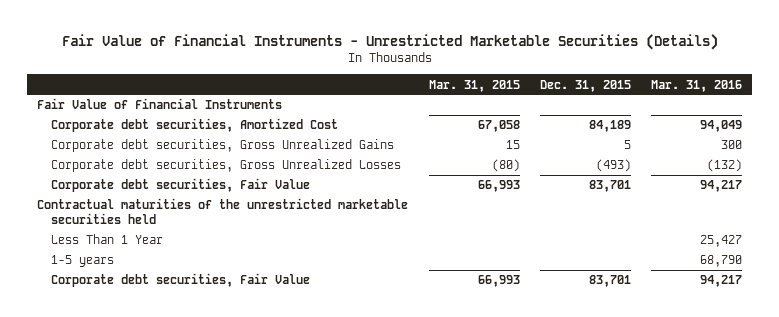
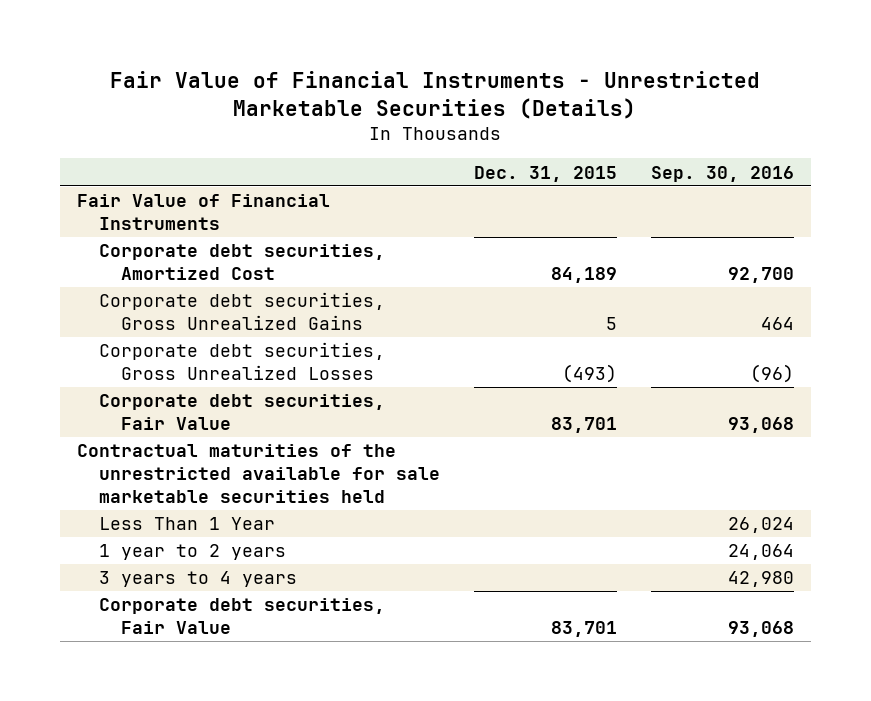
- | Mar. 31, 2015 | Dec. 31, 2015 | Mar. 31, 2016
+ | Dec. 31, 2015 | Sep. 30, 2016
- Contractual maturities of the unrestricted marketable securities held
+ Contractual maturities of the unrestricted available for sale marketable securities held
- 1-5 years | | | 68,790
+ 1 year to 2 years | | 24,064
+ 3 years to 4 years | | 42,980

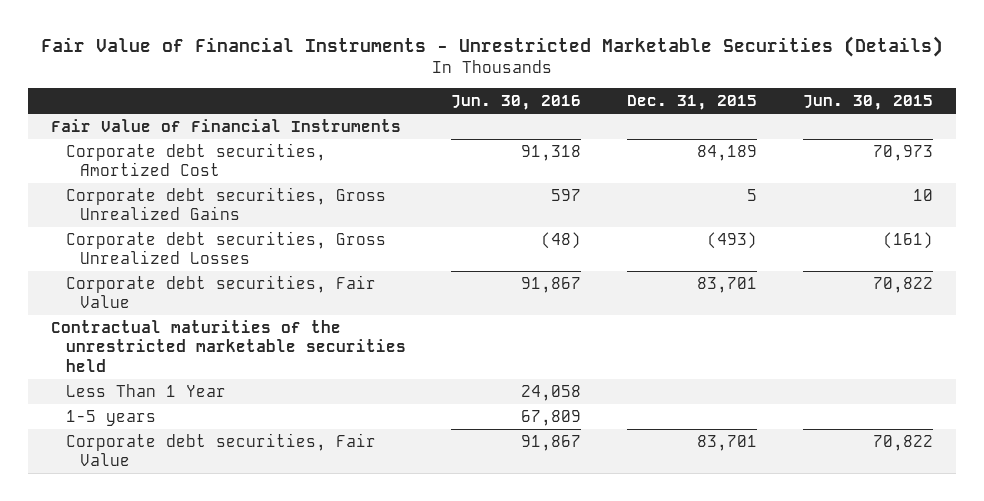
- | Dec. 31, 2015 | Sep. 30, 2016
+ | Jun. 30, 2016 | Dec. 31, 2015 | Jun. 30, 2015
- Contractual maturities of the unrestricted available for sale marketable securities held
+ Contractual maturities of the unrestricted marketable securities held
- 1 year to 2 years | | 24,064
- 3 years to 4 years | | 42,980
+ 1-5 years | 67,809 | |

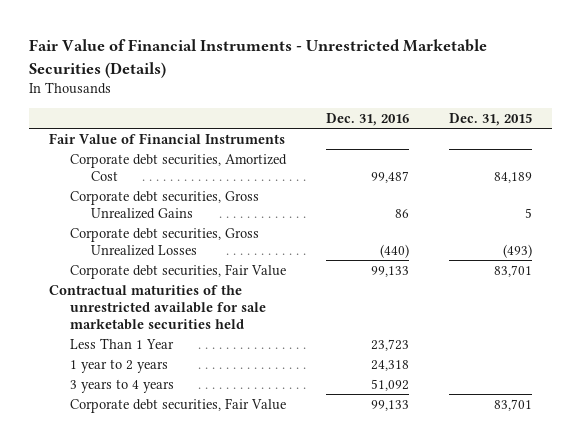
- | Jun. 30, 2016 | Dec. 31, 2015 | Jun. 30, 2015
+ | Dec. 31, 2016 | Dec. 31, 2015
- Contractual maturities of the unrestricted marketable securities held
+ Contractual maturities of the unrestricted available for sale marketable securities held
- 1-5 years | 67,809 | |
+ 1 year to 2 years | 24,318 |
+ 3 years to 4 years | 51,092 |

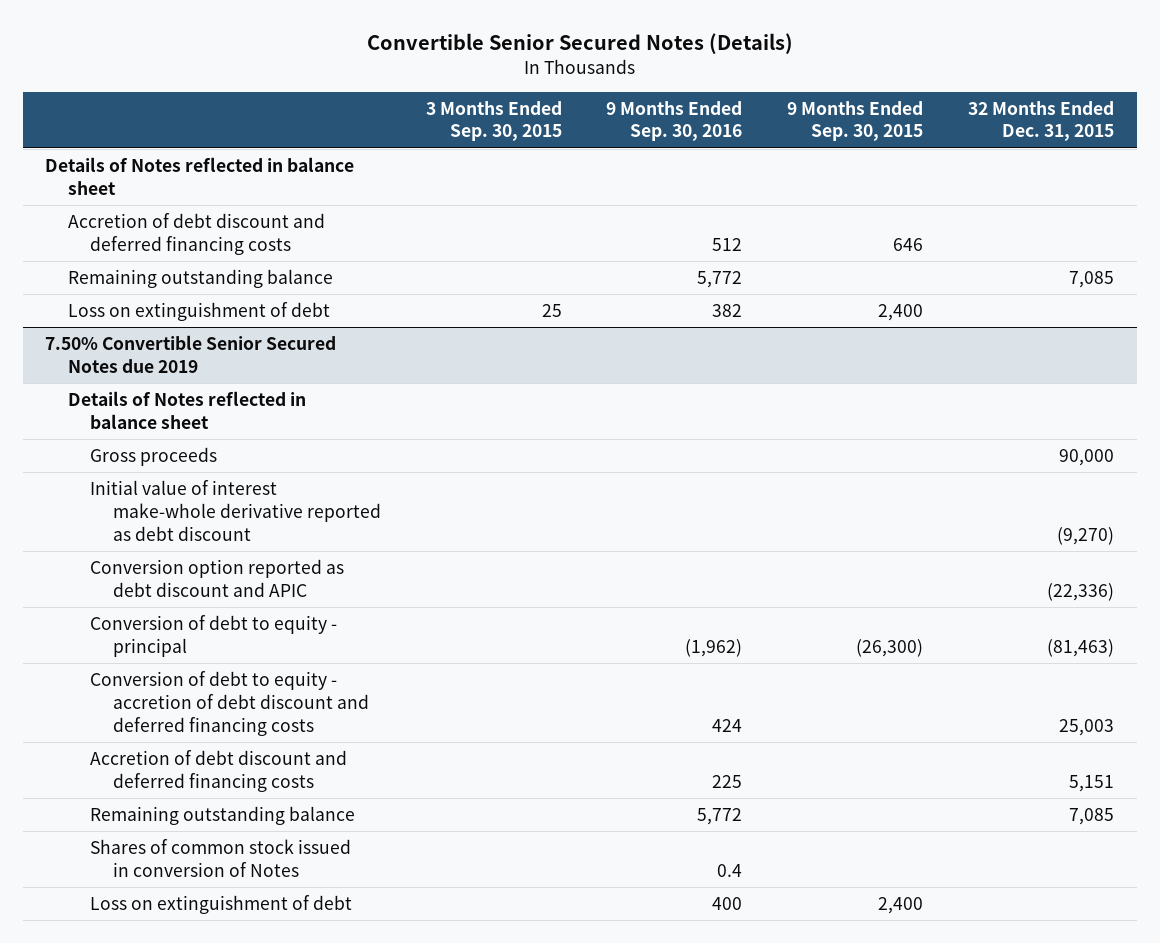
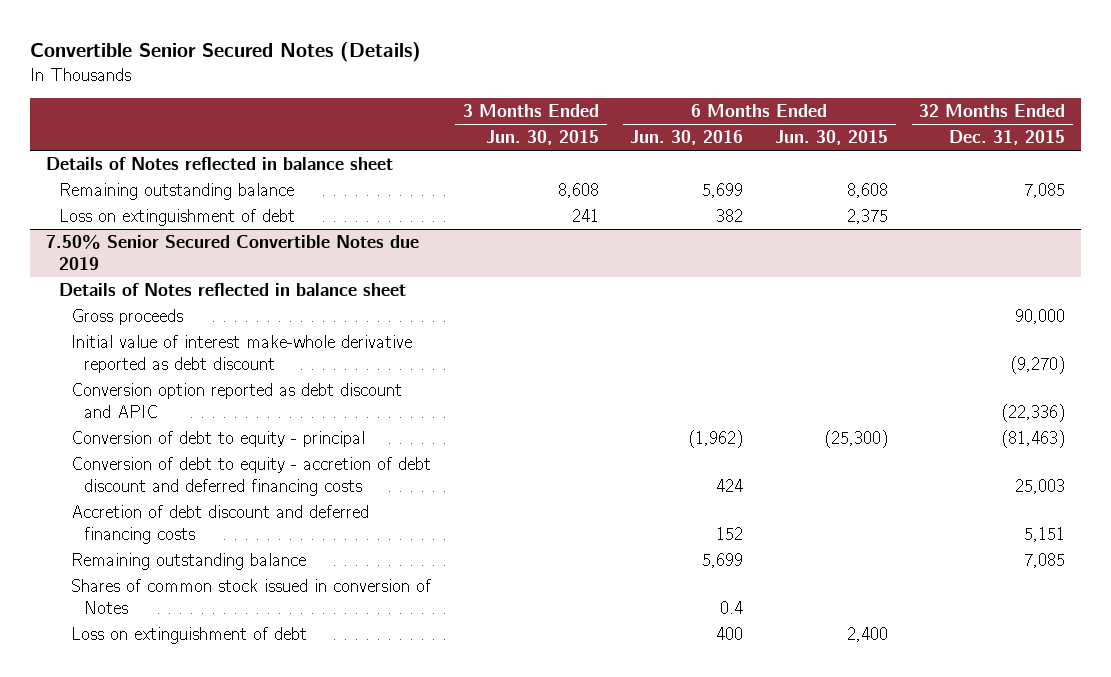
- | 3 Months Ended Sep. 30, 2015 | 9 Months Ended Sep. 30, 2016 | 9 Months Ended Sep. 30, 2015 | 32 Months Ended Dec. 31, 2015
+ | 3 Months Ended Jun. 30, 2015 | 6 Months Ended Jun. 30, 2016 | 6 Months Ended Jun. 30, 2015 | 32 Months Ended Dec. 31, 2015
- Accretion of debt discount and deferred financing costs | | 512 | 646 |
- 7.50% Convertible Senior Secured Notes due 2019
+ 7.50% Senior Secured Convertible Notes due 2019

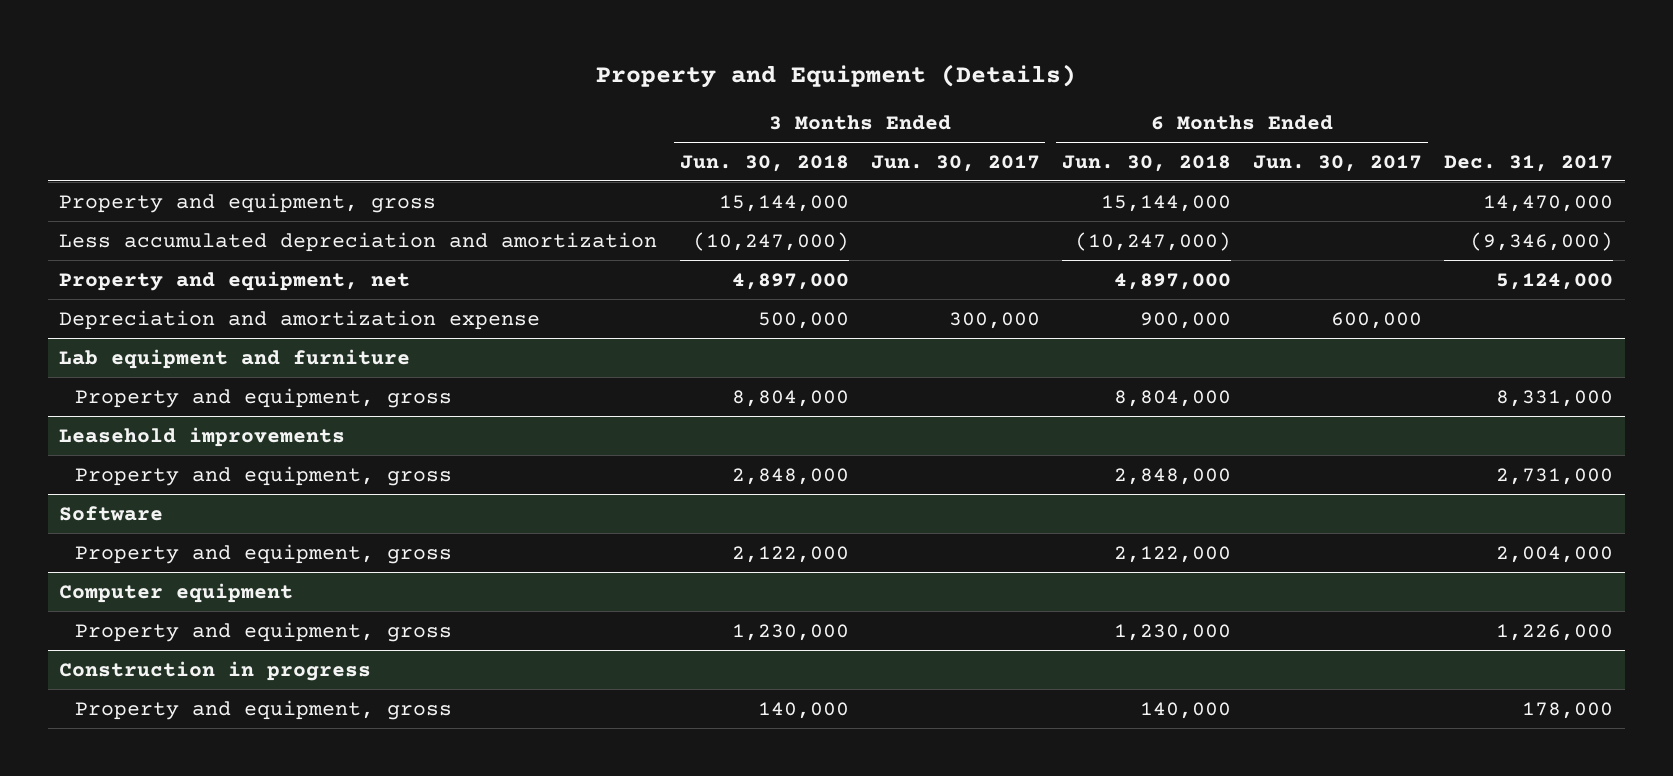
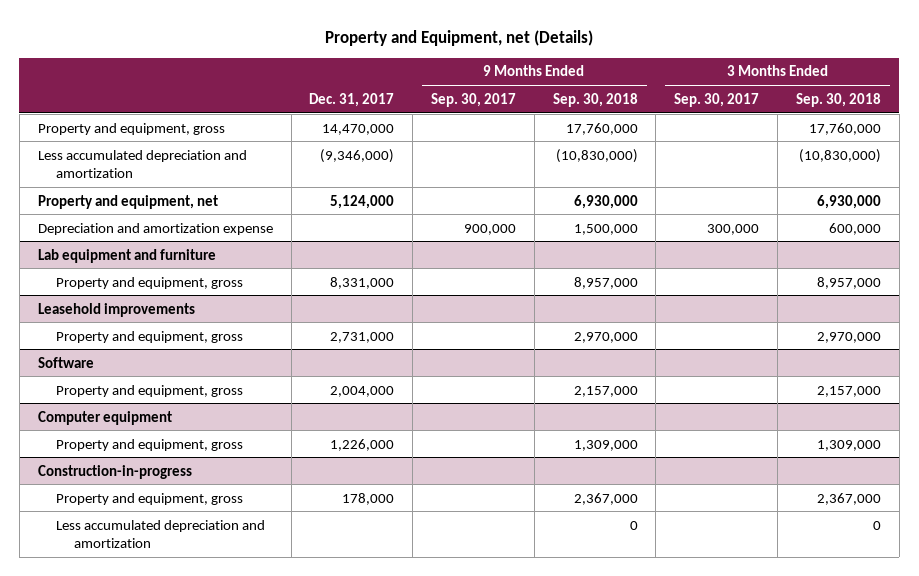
- Property and Equipment (Details)
+ Property and Equipment, net (Details)
- | 3 Months Ended Jun. 30, 2018 | 3 Months Ended Jun. 30, 2017 | 6 Months Ended Jun. 30, 2018 | 6 Months Ended Jun. 30, 2017 | Dec. 31, 2017
+ | Dec. 31, 2017 | 9 Months Ended Sep. 30, 2017 | 9 Months Ended Sep. 30, 2018 | 3 Months Ended Sep. 30, 2017 | 3 Months Ended Sep. 30, 2018
- Construction in progress
+ Construction-in-progress
+ Less accumulated depreciation and amortization | | | 0 | | 0

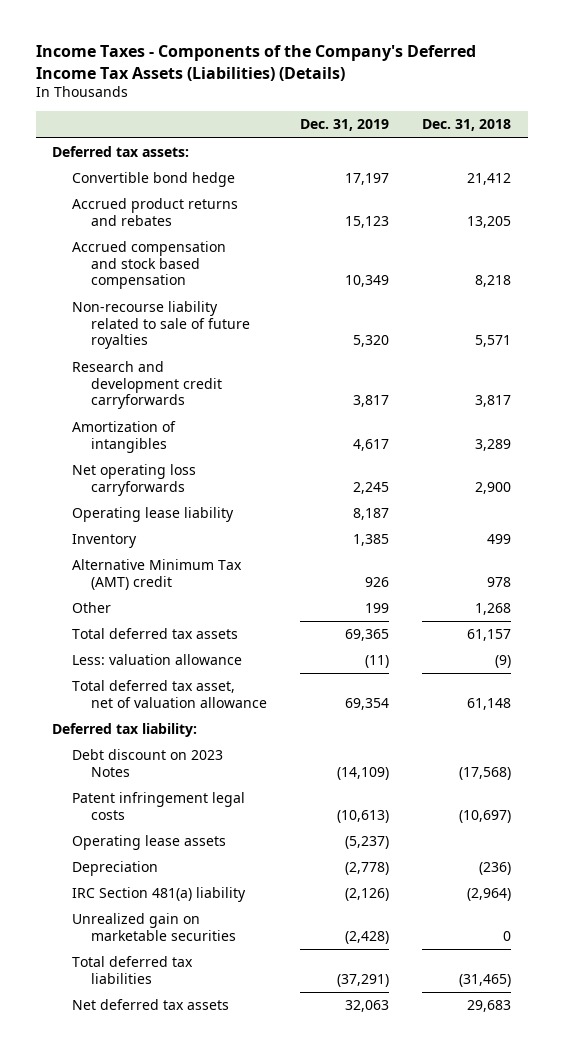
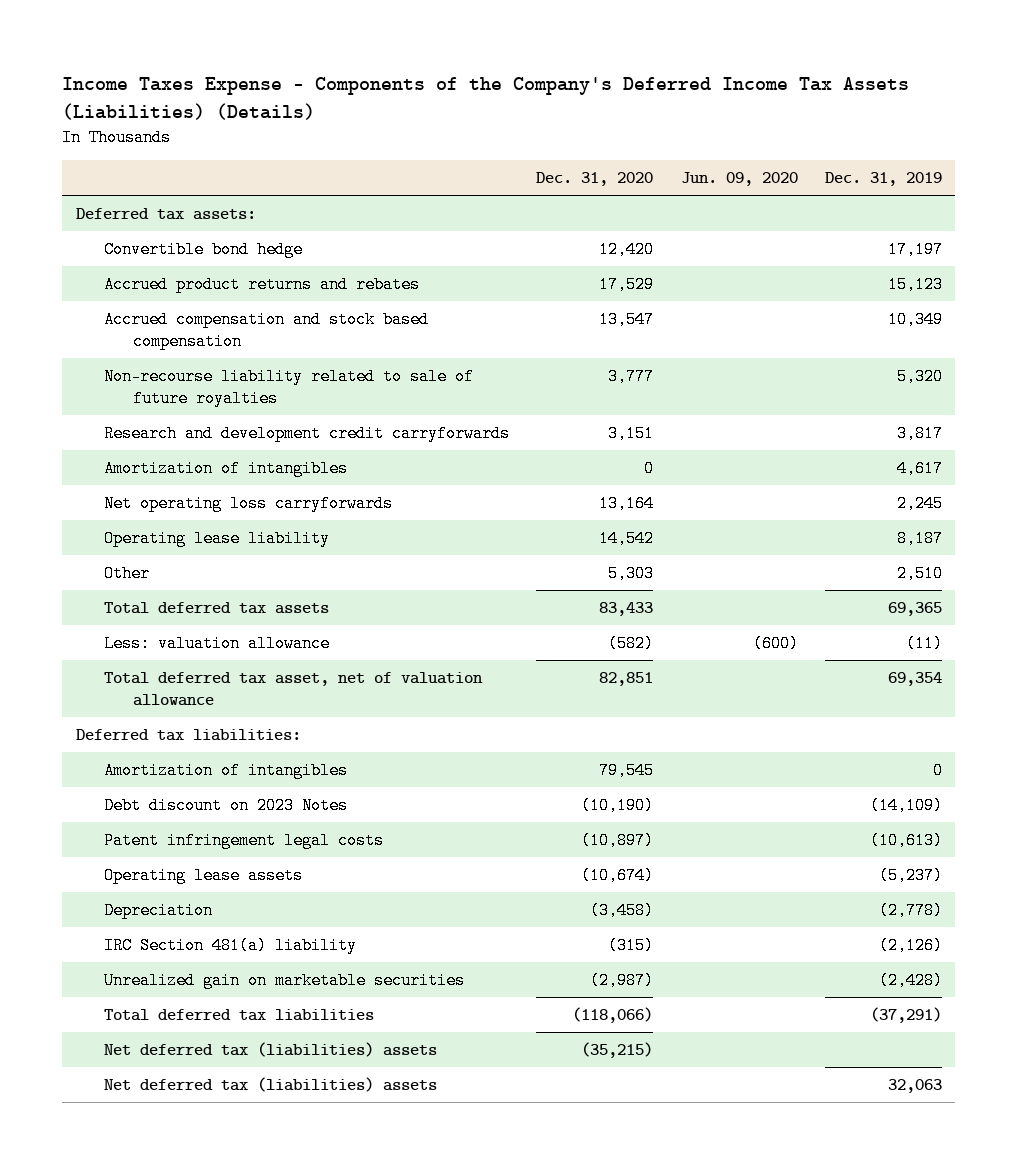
- Income Taxes - Components of the Company's Deferred Income Tax Assets (Liabilities) (Details)
+ Income Taxes Expense - Components of the Company's Deferred Income Tax Assets (Liabilities) (Details)
- | Dec. 31, 2019 | Dec. 31, 2018
+ | Dec. 31, 2020 | Jun. 09, 2020 | Dec. 31, 2019
- Inventory | 1,385 | 499
- Alternative Minimum Tax (AMT) credit | 926 | 978
- Other | 199 | 1,268
+ Other | 5,303 | | 2,510
- Deferred tax liability:
+ Deferred tax liabilities:
+ Amortization of intangibles | 79,545 | | 0
- Net deferred tax assets | 32,063 | 29,683
+ Net deferred tax (liabilities) assets | (35,215) | |
+ Net deferred tax (liabilities) assets | | | 32,063

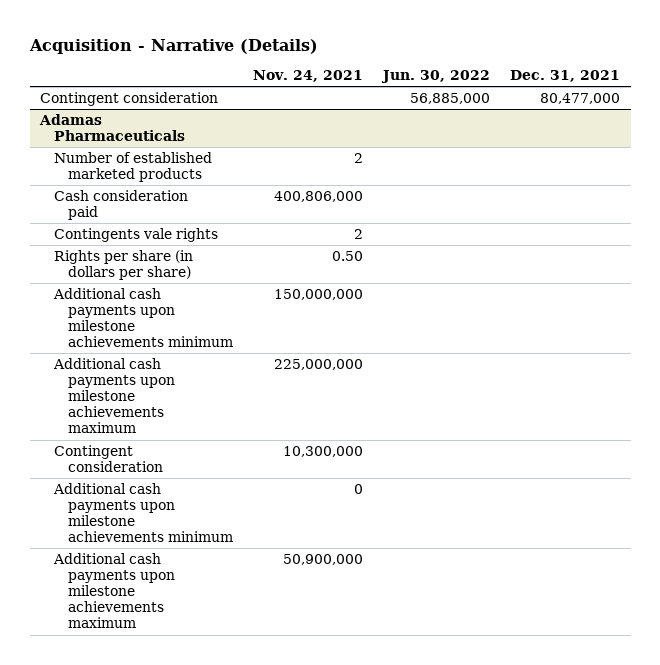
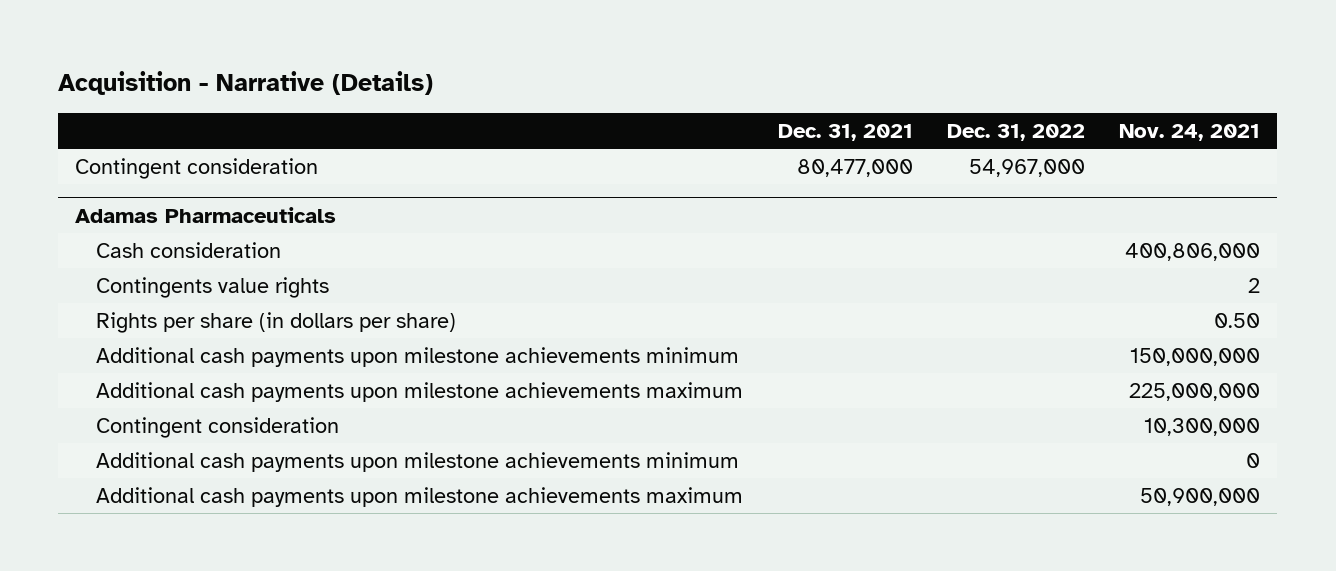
- | Nov. 24, 2021 | Jun. 30, 2022 | Dec. 31, 2021
+ | Dec. 31, 2021 | Dec. 31, 2022 | Nov. 24, 2021
@ Adamas Pharmaceuticals
- Number of established marketed products | 2 | |
- Cash consideration paid | 400,806,000 | |
- Contingents vale rights | 2 | |
+ Cash consideration | | | 400,806,000
+ Contingents value rights | | | 2

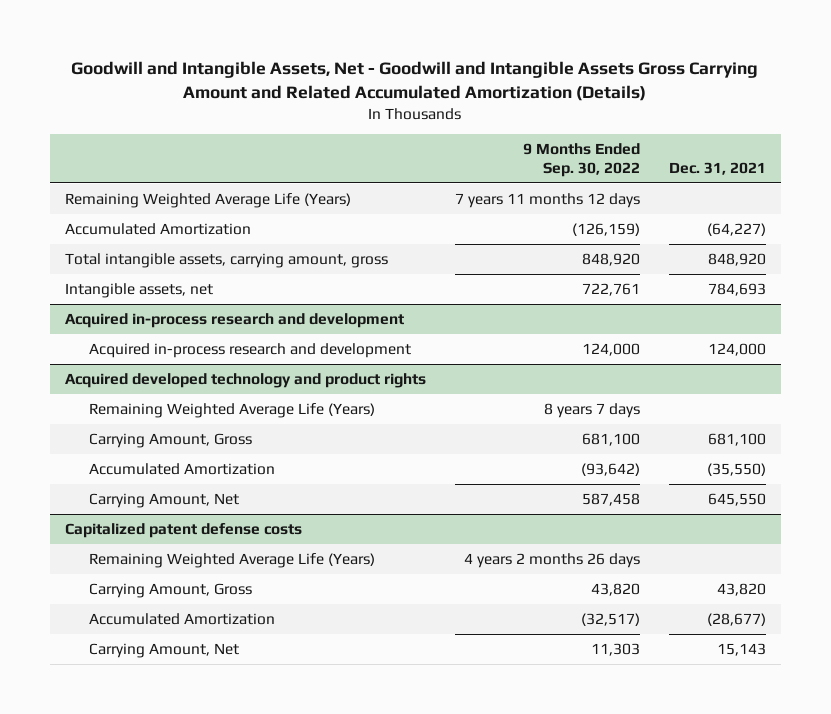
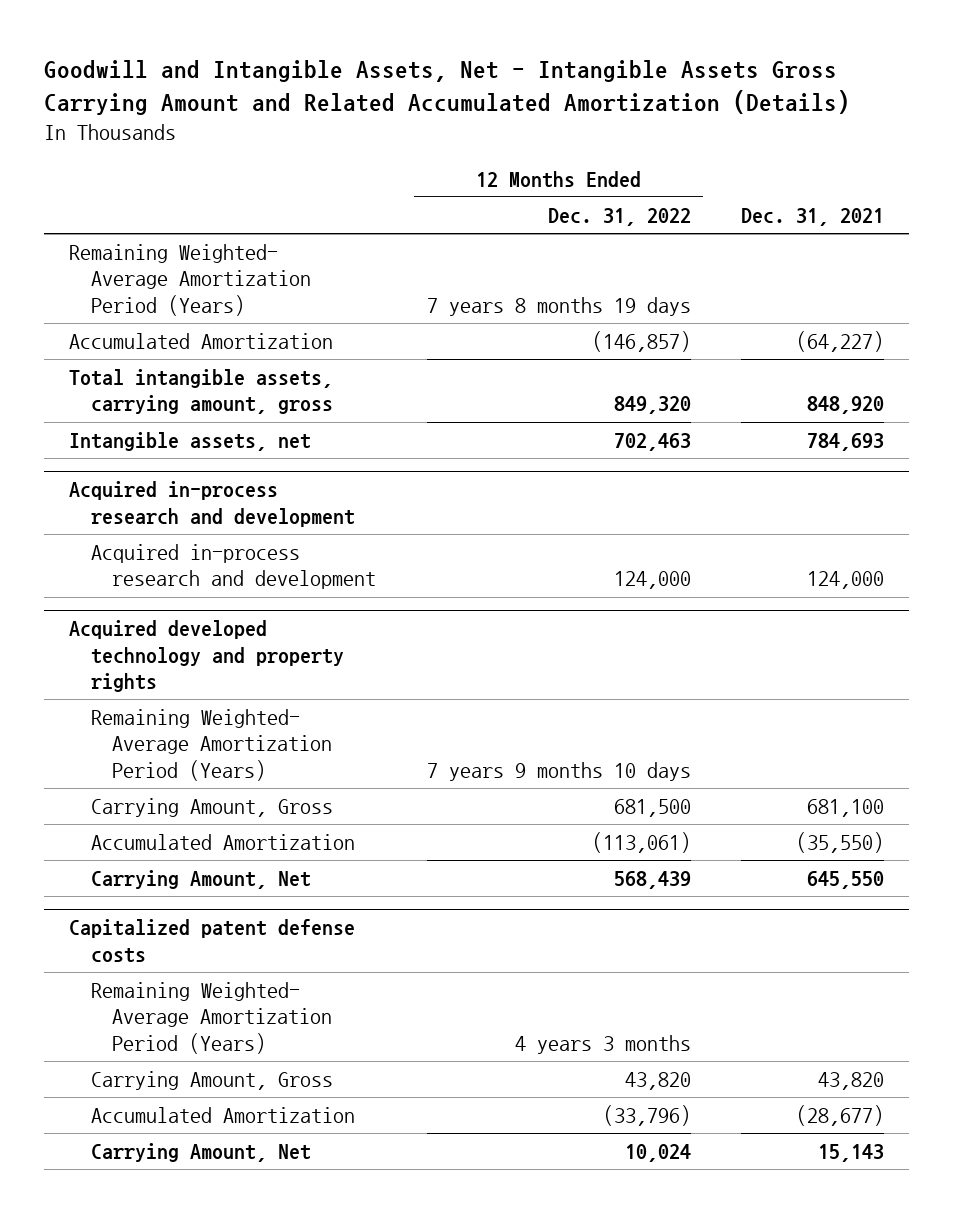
- Goodwill and Intangible Assets, Net - Goodwill and Intangible Assets Gross Carrying Amount and Related Accumulated Amortization (Details)
+ Goodwill and Intangible Assets, Net - Intangible Assets Gross Carrying Amount and Related Accumulated Amortization (Details)
- | 9 Months Ended Sep. 30, 2022 | Dec. 31, 2021
+ | 12 Months Ended Dec. 31, 2022 | Dec. 31, 2021
- Remaining Weighted Average Life (Years) | 7 years 11 months 12 days |
+ Remaining Weighted- Average Amortization Period (Years) | 7 years 8 months 19 days |
- Acquired developed technology and product rights
- Remaining Weighted Average Life (Years) | 8 years 7 days |
+ Acquired developed technology and property rights
+ Remaining Weighted- Average Amortization Period (Years) | 7 years 9 months 10 days |
@ Capitalized patent defense costs
- Remaining Weighted Average Life (Years) | 4 years 2 months 26 days |
+ Remaining Weighted- Average Amortization Period (Years) | 4 years 3 months |

